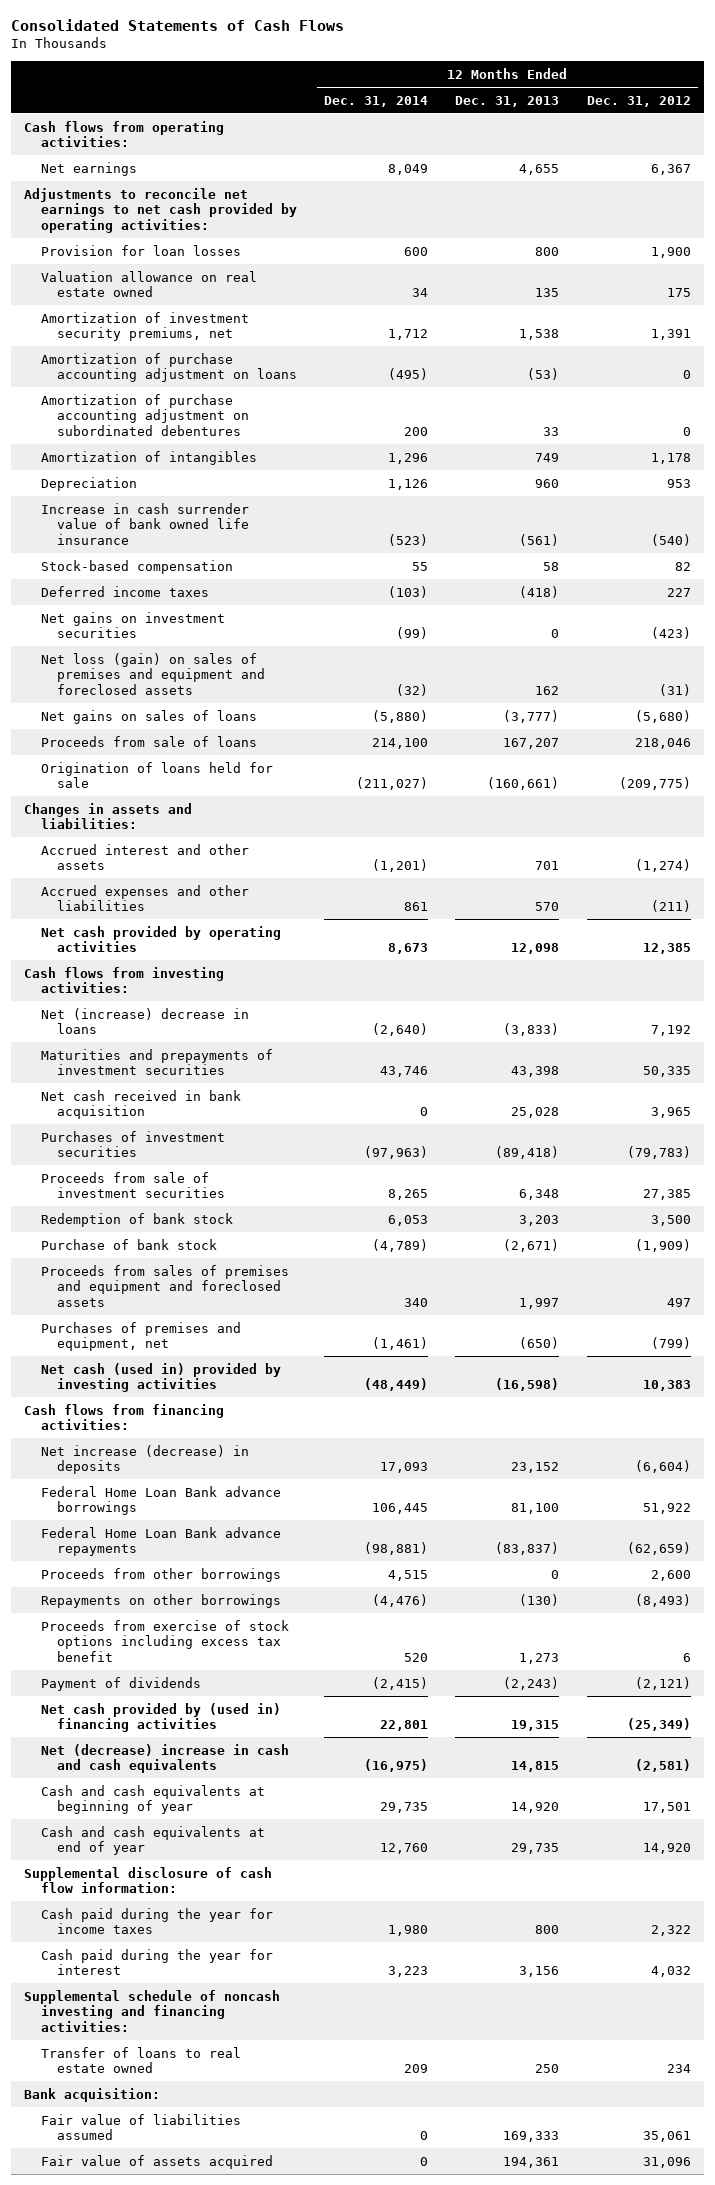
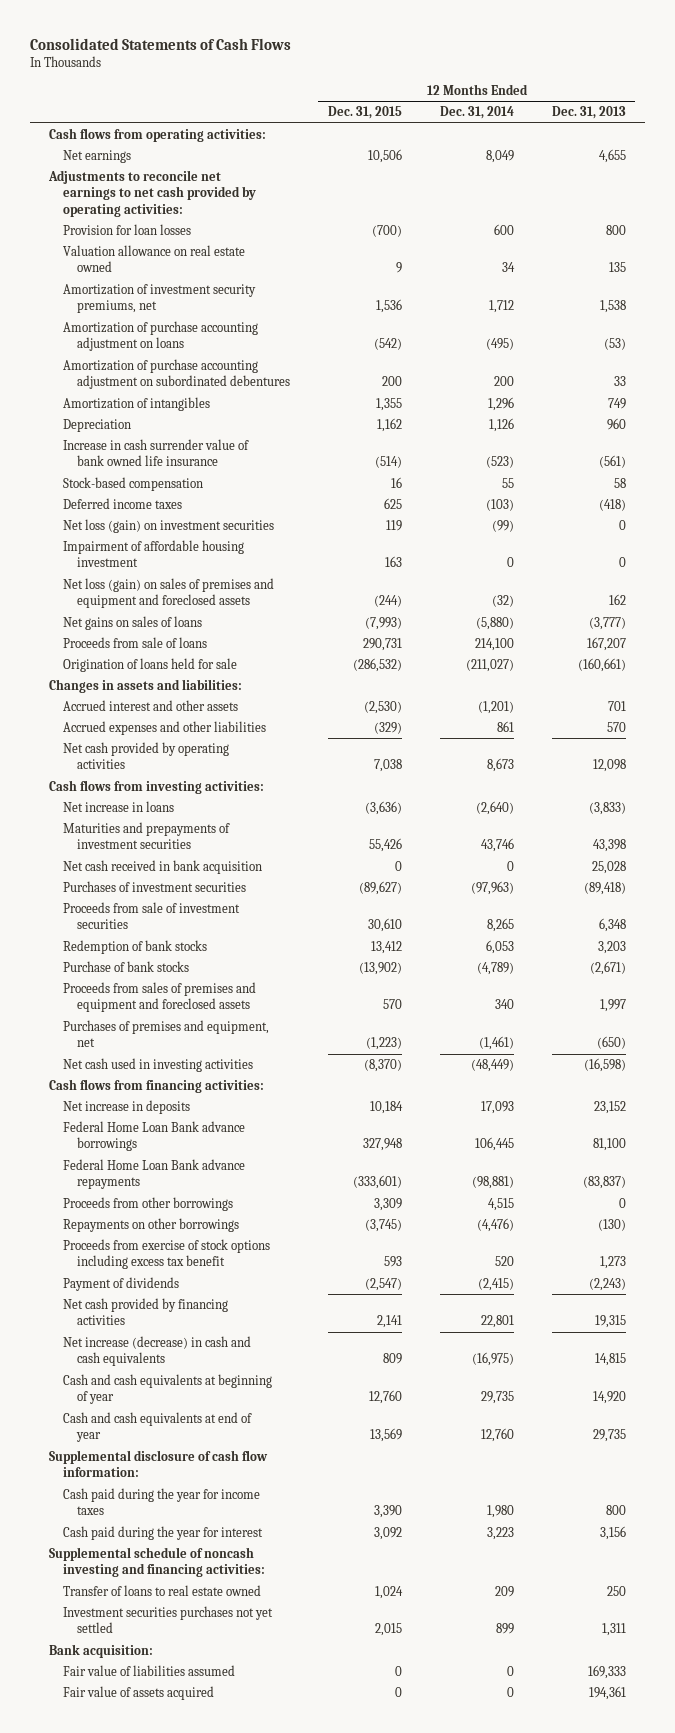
- | 12 Months Ended Dec. 31, 2014 | 12 Months Ended Dec. 31, 2013 | 12 Months Ended Dec. 31, 2012
+ | 12 Months Ended Dec. 31, 2015 | 12 Months Ended Dec. 31, 2014 | 12 Months Ended Dec. 31, 2013
- Net gains on investment securities | (99) | 0 | (423)
+ Net loss (gain) on investment securities | 119 | (99) | 0
+ Impairment of affordable housing investment | 163 | 0 | 0
- Net (increase) decrease in loans | (2,640) | (3,833) | 7,192
+ Net increase in loans | (3,636) | (2,640) | (3,833)
- Redemption of bank stock | 6,053 | 3,203 | 3,500
- Purchase of bank stock | (4,789) | (2,671) | (1,909)
+ Redemption of bank stocks | 13,412 | 6,053 | 3,203
+ Purchase of bank stocks | (13,902) | (4,789) | (2,671)
- Net cash (used in) provided by investing activities | (48,449) | (16,598) | 10,383
+ Net cash used in investing activities | (8,370) | (48,449) | (16,598)
- Net increase (decrease) in deposits | 17,093 | 23,152 | (6,604)
+ Net increase in deposits | 10,184 | 17,093 | 23,152
- Net cash provided by (used in) financing activities | 22,801 | 19,315 | (25,349)
- Net (decrease) increase in cash and cash equivalents | (16,975) | 14,815 | (2,581)
+ Net cash provided by financing activities | 2,141 | 22,801 | 19,315
+ Net increase (decrease) in cash and cash equivalents | 809 | (16,975) | 14,815
+ Investment securities purchases not yet settled | 2,015 | 899 | 1,311

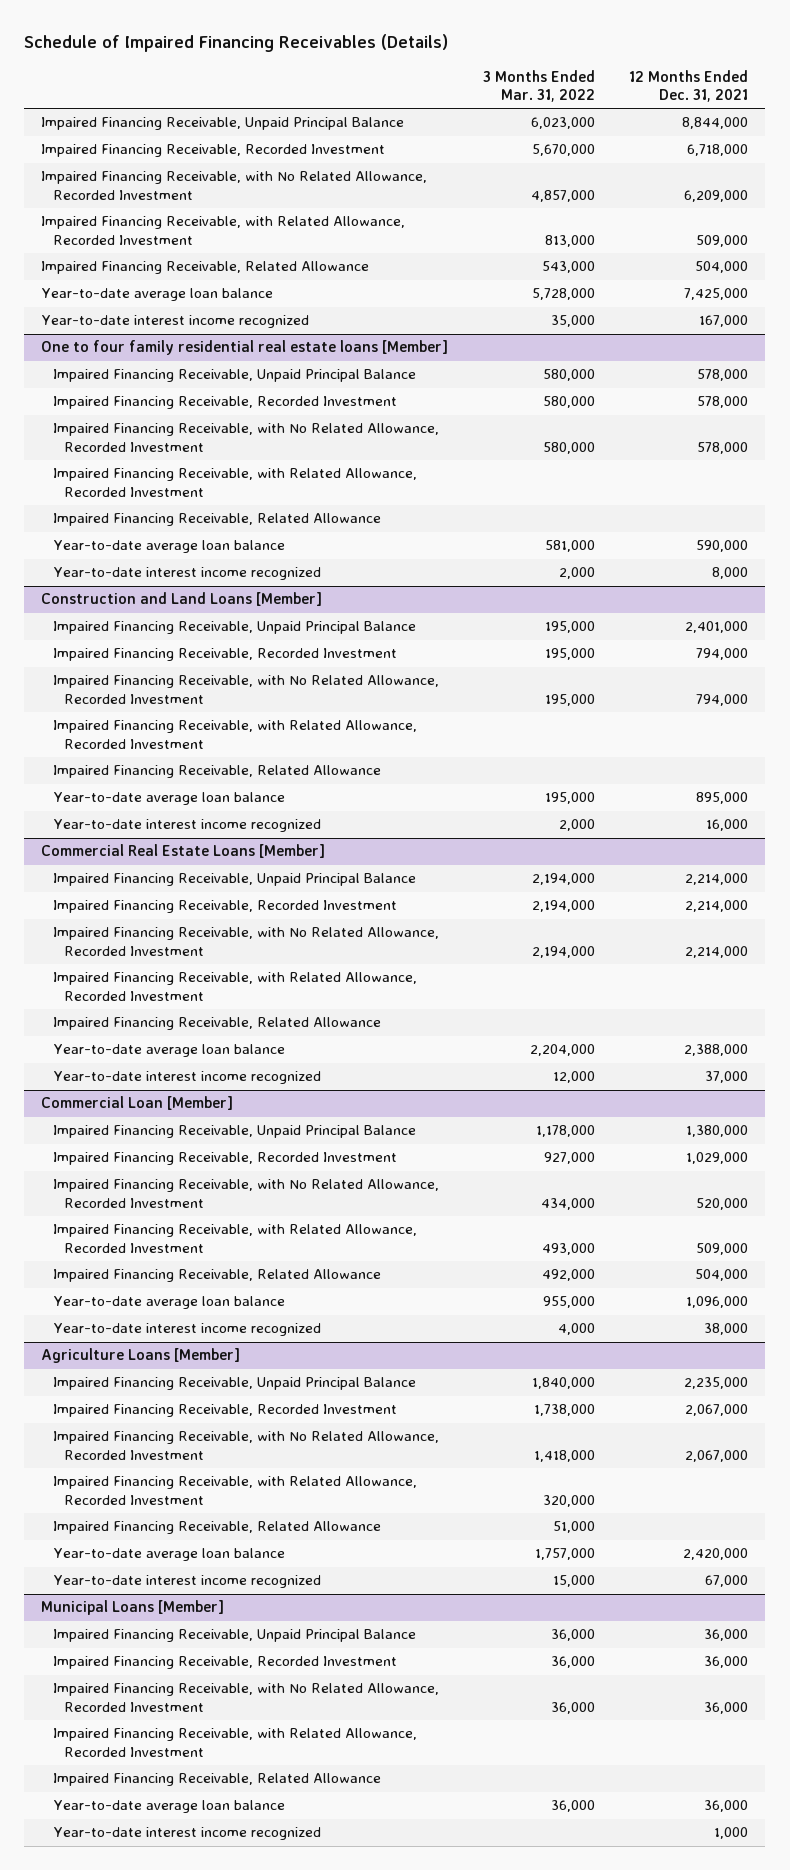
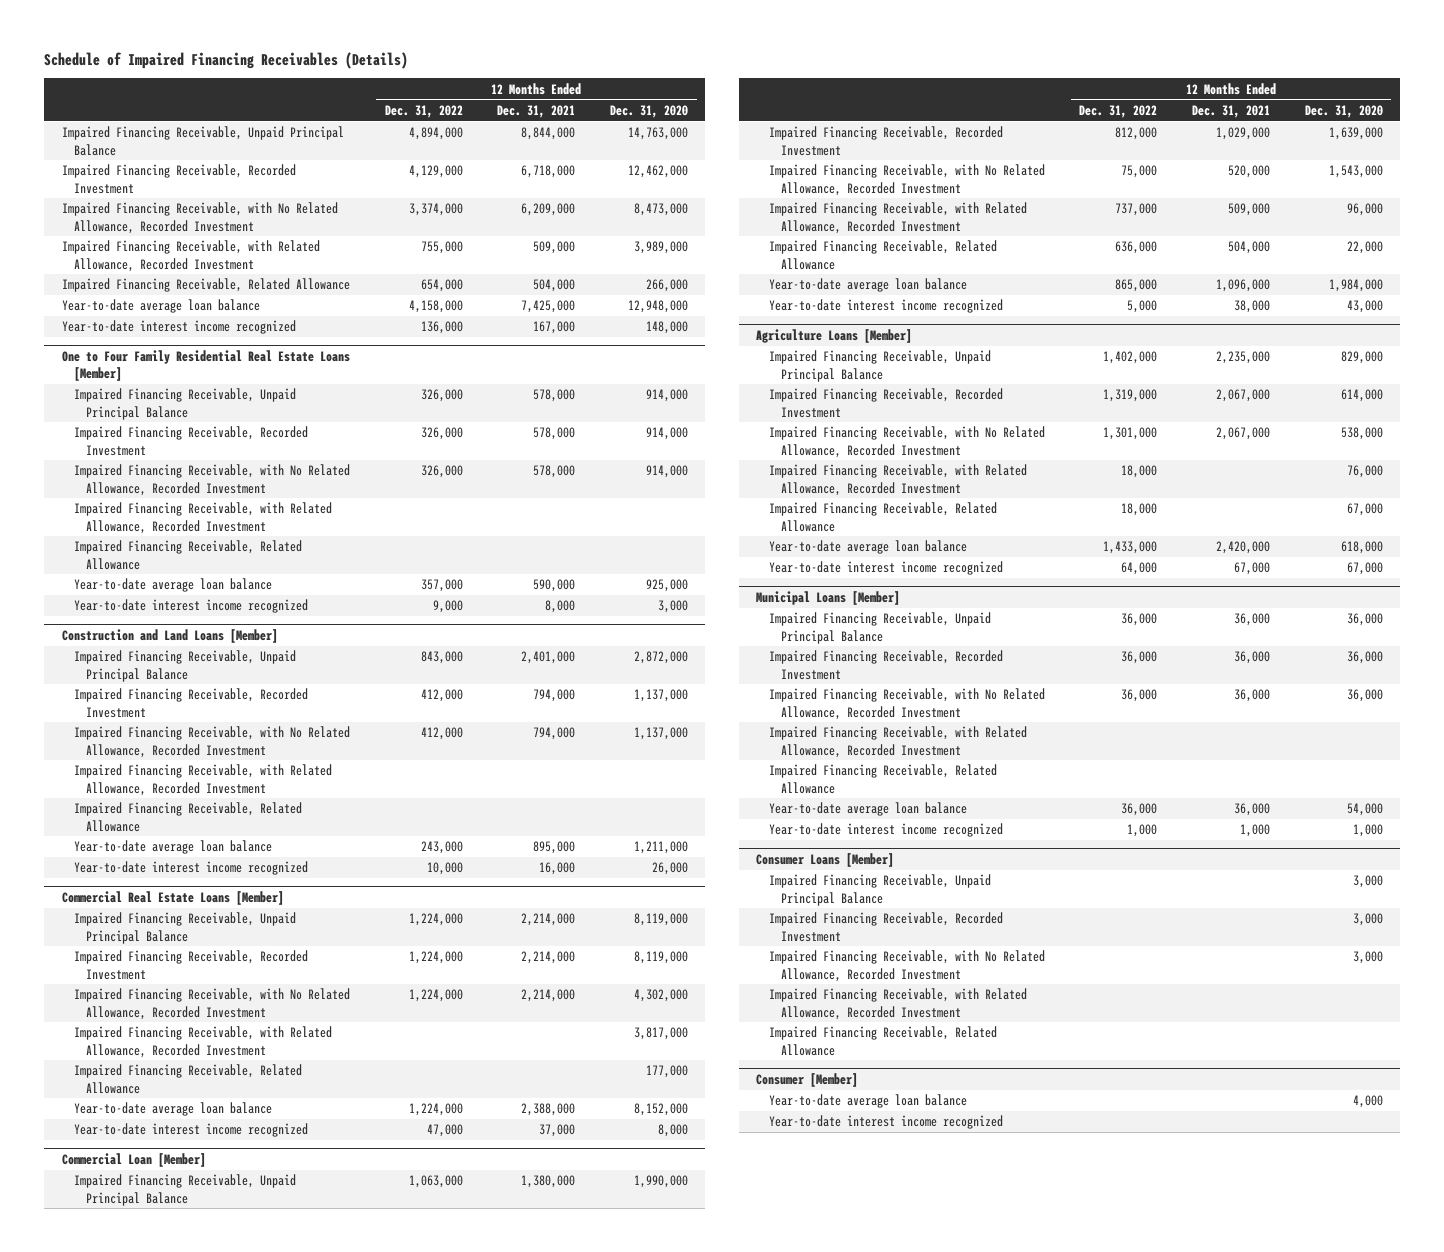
- | 3 Months Ended Mar. 31, 2022 | 12 Months Ended Dec. 31, 2021
+ | 12 Months Ended Dec. 31, 2022 | 12 Months Ended Dec. 31, 2021 | 12 Months Ended Dec. 31, 2020
- One to four family residential real estate loans [Member]
+ One to Four Family Residential Real Estate Loans [Member]
+ Consumer Loans [Member]
+ Impaired Financing Receivable, Unpaid Principal Balance | | | 3,000
+ Impaired Financing Receivable, Recorded Investment | | | 3,000
+ Impaired Financing Receivable, with No Related Allowance, Recorded Investment | | | 3,000
+ Impaired Financing Receivable, with Related Allowance, Recorded Investment
+ Impaired Financing Receivable, Related Allowance
+ Consumer [Member]
+ Year-to-date average loan balance | | | 4,000
+ Year-to-date interest income recognized

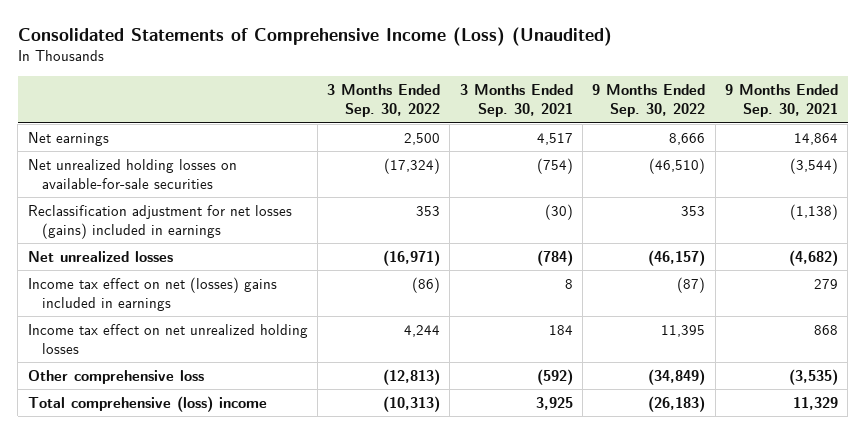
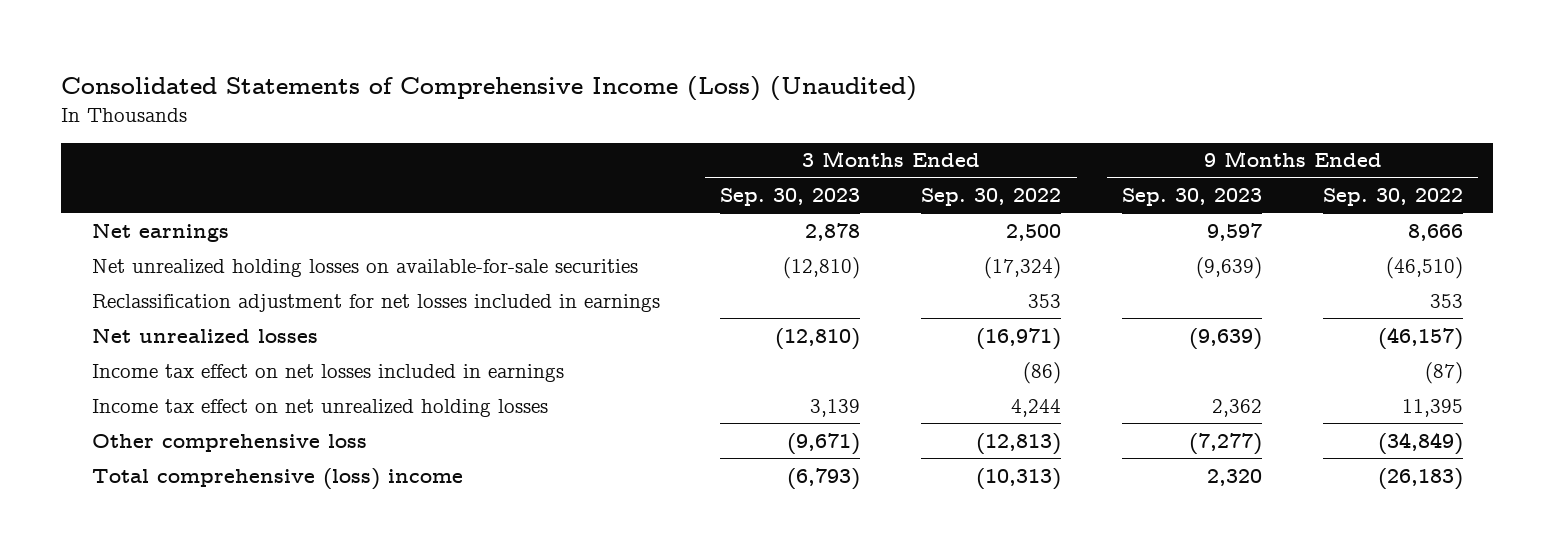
- | 3 Months Ended Sep. 30, 2022 | 3 Months Ended Sep. 30, 2021 | 9 Months Ended Sep. 30, 2022 | 9 Months Ended Sep. 30, 2021
+ | 3 Months Ended Sep. 30, 2023 | 3 Months Ended Sep. 30, 2022 | 9 Months Ended Sep. 30, 2023 | 9 Months Ended Sep. 30, 2022
- Reclassification adjustment for net losses (gains) included in earnings | 353 | (30) | 353 | (1,138)
+ Reclassification adjustment for net losses included in earnings | | 353 | | 353
- Income tax effect on net (losses) gains included in earnings | (86) | 8 | (87) | 279
+ Income tax effect on net losses included in earnings | | (86) | | (87)

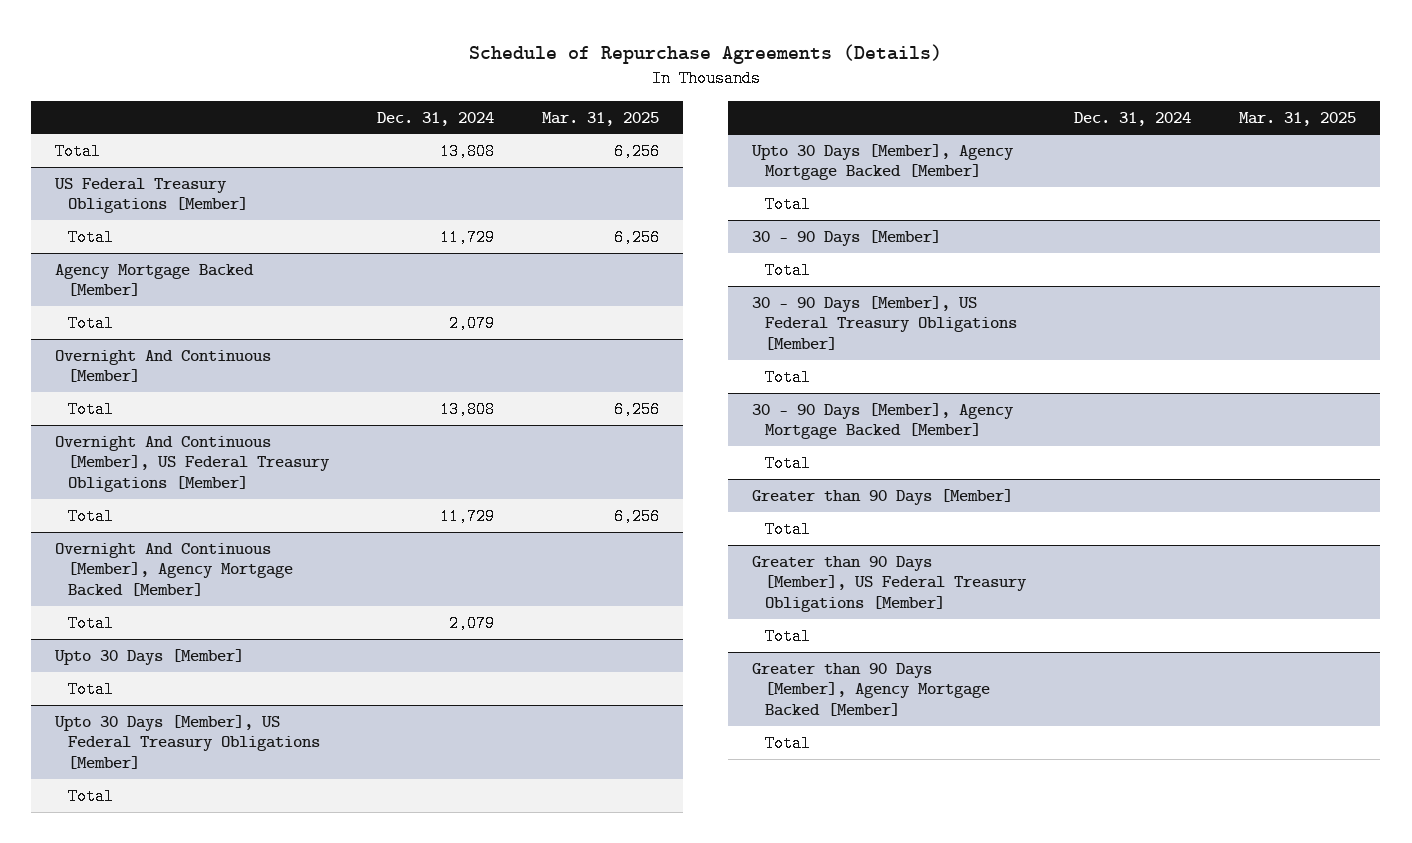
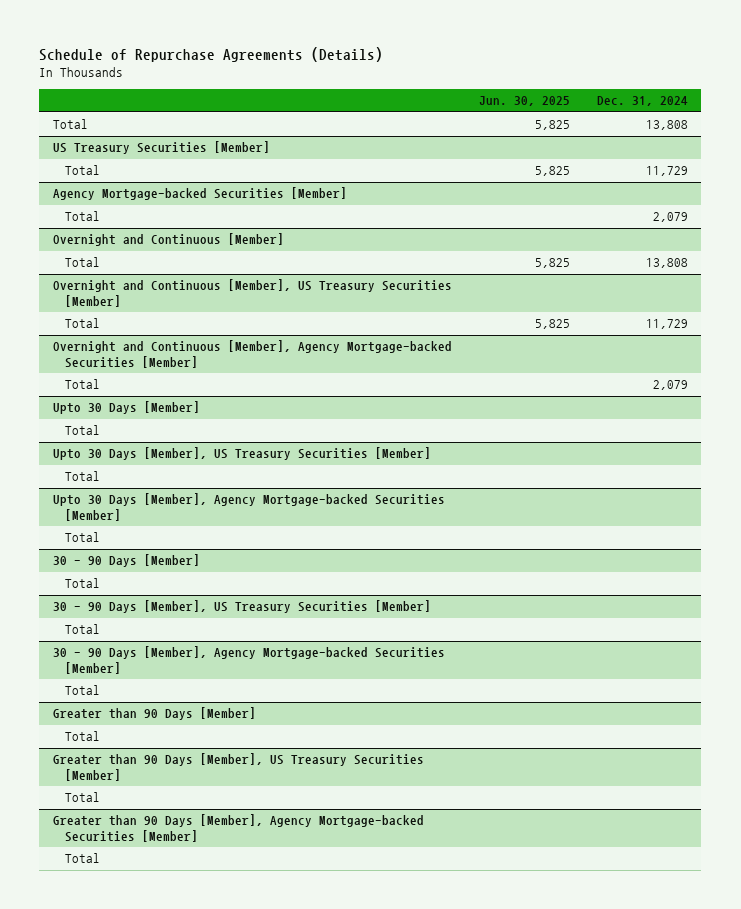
- | Dec. 31, 2024 | Mar. 31, 2025
+ | Jun. 30, 2025 | Dec. 31, 2024
- US Federal Treasury Obligations [Member]
+ US Treasury Securities [Member]
- Agency Mortgage Backed [Member]
+ Agency Mortgage-backed Securities [Member]
- Overnight And Continuous [Member]
+ Overnight and Continuous [Member]
- Overnight And Continuous [Member], US Federal Treasury Obligations [Member]
+ Overnight and Continuous [Member], US Treasury Securities [Member]
- Overnight And Continuous [Member], Agency Mortgage Backed [Member]
+ Overnight and Continuous [Member], Agency Mortgage-backed Securities [Member]
- Upto 30 Days [Member], US Federal Treasury Obligations [Member]
+ Upto 30 Days [Member], US Treasury Securities [Member]
- Upto 30 Days [Member], Agency Mortgage Backed [Member]
+ Upto 30 Days [Member], Agency Mortgage-backed Securities [Member]
- 30 - 90 Days [Member], US Federal Treasury Obligations [Member]
+ 30 - 90 Days [Member], US Treasury Securities [Member]
- 30 - 90 Days [Member], Agency Mortgage Backed [Member]
+ 30 - 90 Days [Member], Agency Mortgage-backed Securities [Member]
- Greater than 90 Days [Member], US Federal Treasury Obligations [Member]
+ Greater than 90 Days [Member], US Treasury Securities [Member]
- Greater than 90 Days [Member], Agency Mortgage Backed [Member]
+ Greater than 90 Days [Member], Agency Mortgage-backed Securities [Member]

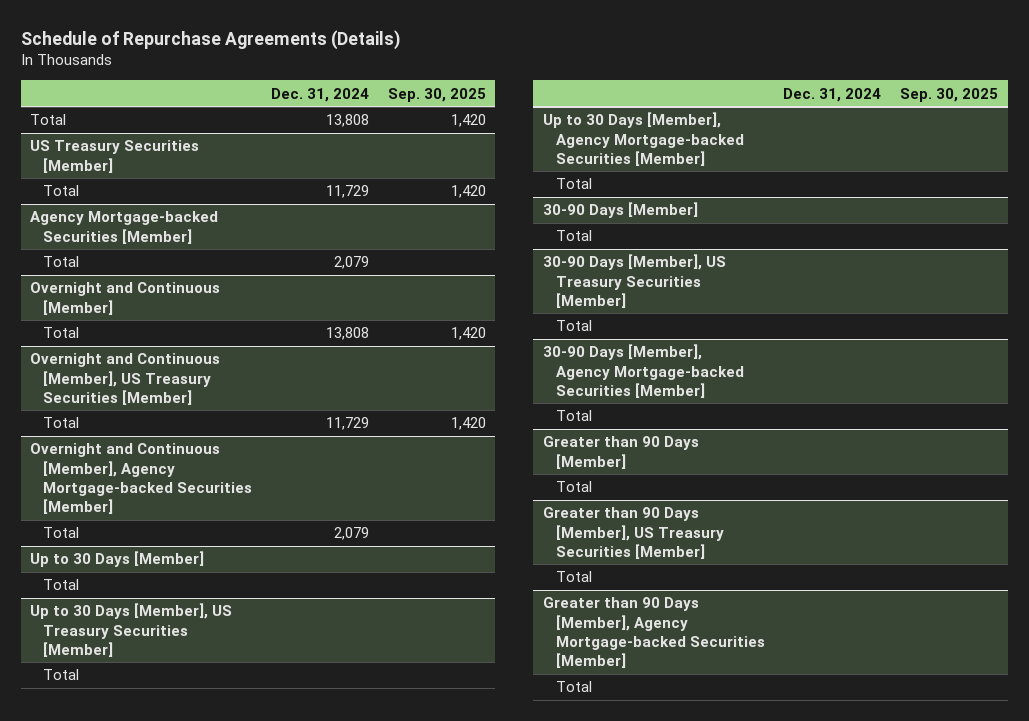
- | Jun. 30, 2025 | Dec. 31, 2024
+ | Dec. 31, 2024 | Sep. 30, 2025
- Upto 30 Days [Member]
+ Up to 30 Days [Member]
- Upto 30 Days [Member], US Treasury Securities [Member]
+ Up to 30 Days [Member], US Treasury Securities [Member]
- Upto 30 Days [Member], Agency Mortgage-backed Securities [Member]
+ Up to 30 Days [Member], Agency Mortgage-backed Securities [Member]
- 30 - 90 Days [Member]
+ 30-90 Days [Member]
- 30 - 90 Days [Member], US Treasury Securities [Member]
+ 30-90 Days [Member], US Treasury Securities [Member]
- 30 - 90 Days [Member], Agency Mortgage-backed Securities [Member]
+ 30-90 Days [Member], Agency Mortgage-backed Securities [Member]

